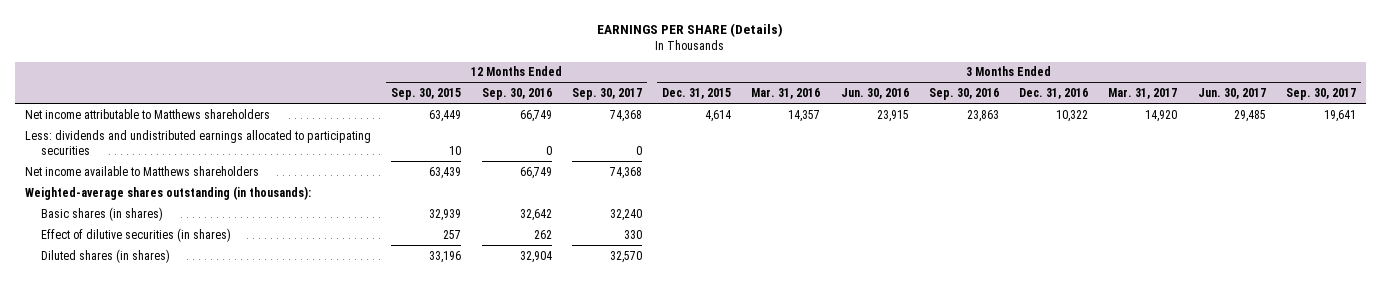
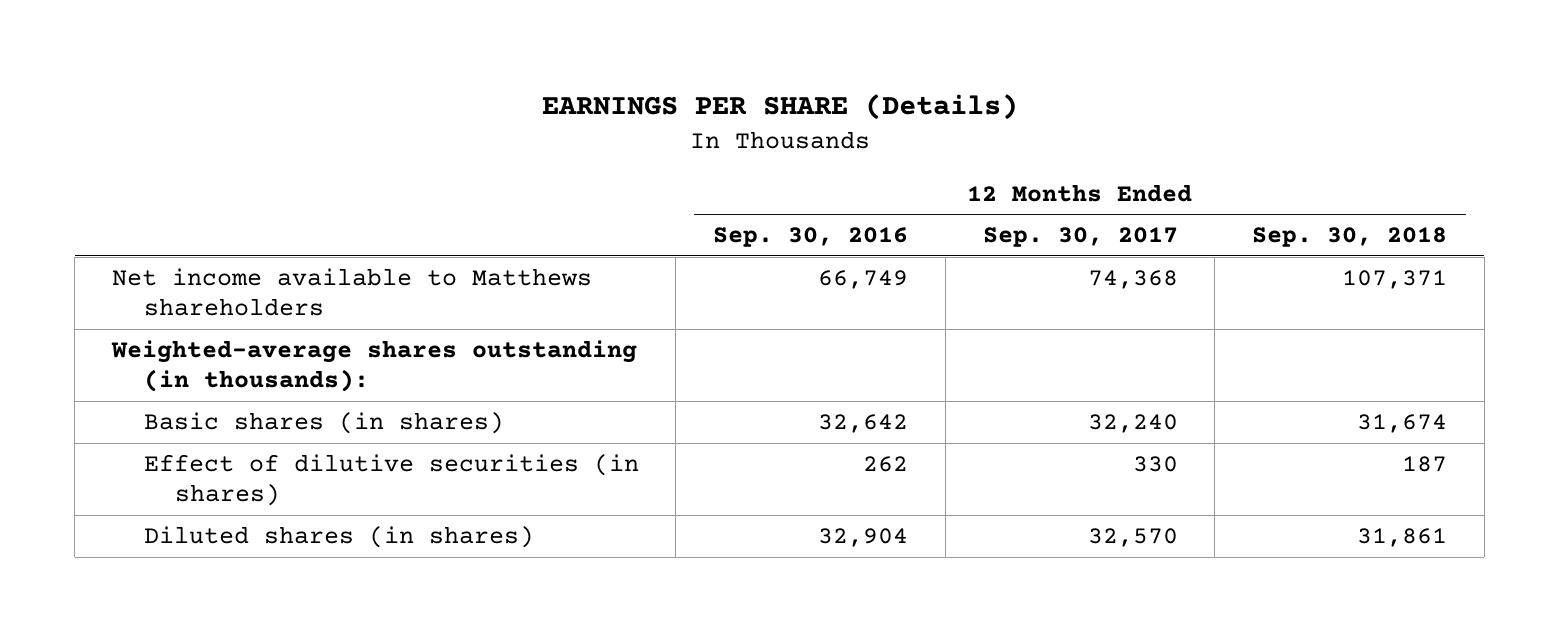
- | 12 Months Ended Sep. 30, 2015 | 12 Months Ended Sep. 30, 2016 | 12 Months Ended Sep. 30, 2017 | 3 Months Ended Dec. 31, 2015 | 3 Months Ended Mar. 31, 2016 | 3 Months Ended Jun. 30, 2016 | 3 Months Ended Sep. 30, 2016 | 3 Months Ended Dec. 31, 2016 | 3 Months Ended Mar. 31, 2017 | 3 Months Ended Jun. 30, 2017 | 3 Months Ended Sep. 30, 2017
+ | 12 Months Ended Sep. 30, 2016 | 12 Months Ended Sep. 30, 2017 | 12 Months Ended Sep. 30, 2018
- Net income attributable to Matthews shareholders | 63,449 | 66,749 | 74,368 | 4,614 | 14,357 | 23,915 | 23,863 | 10,322 | 14,920 | 29,485 | 19,641
- Less: dividends and undistributed earnings allocated to participating securities | 10 | 0 | 0 | | | | | | | |

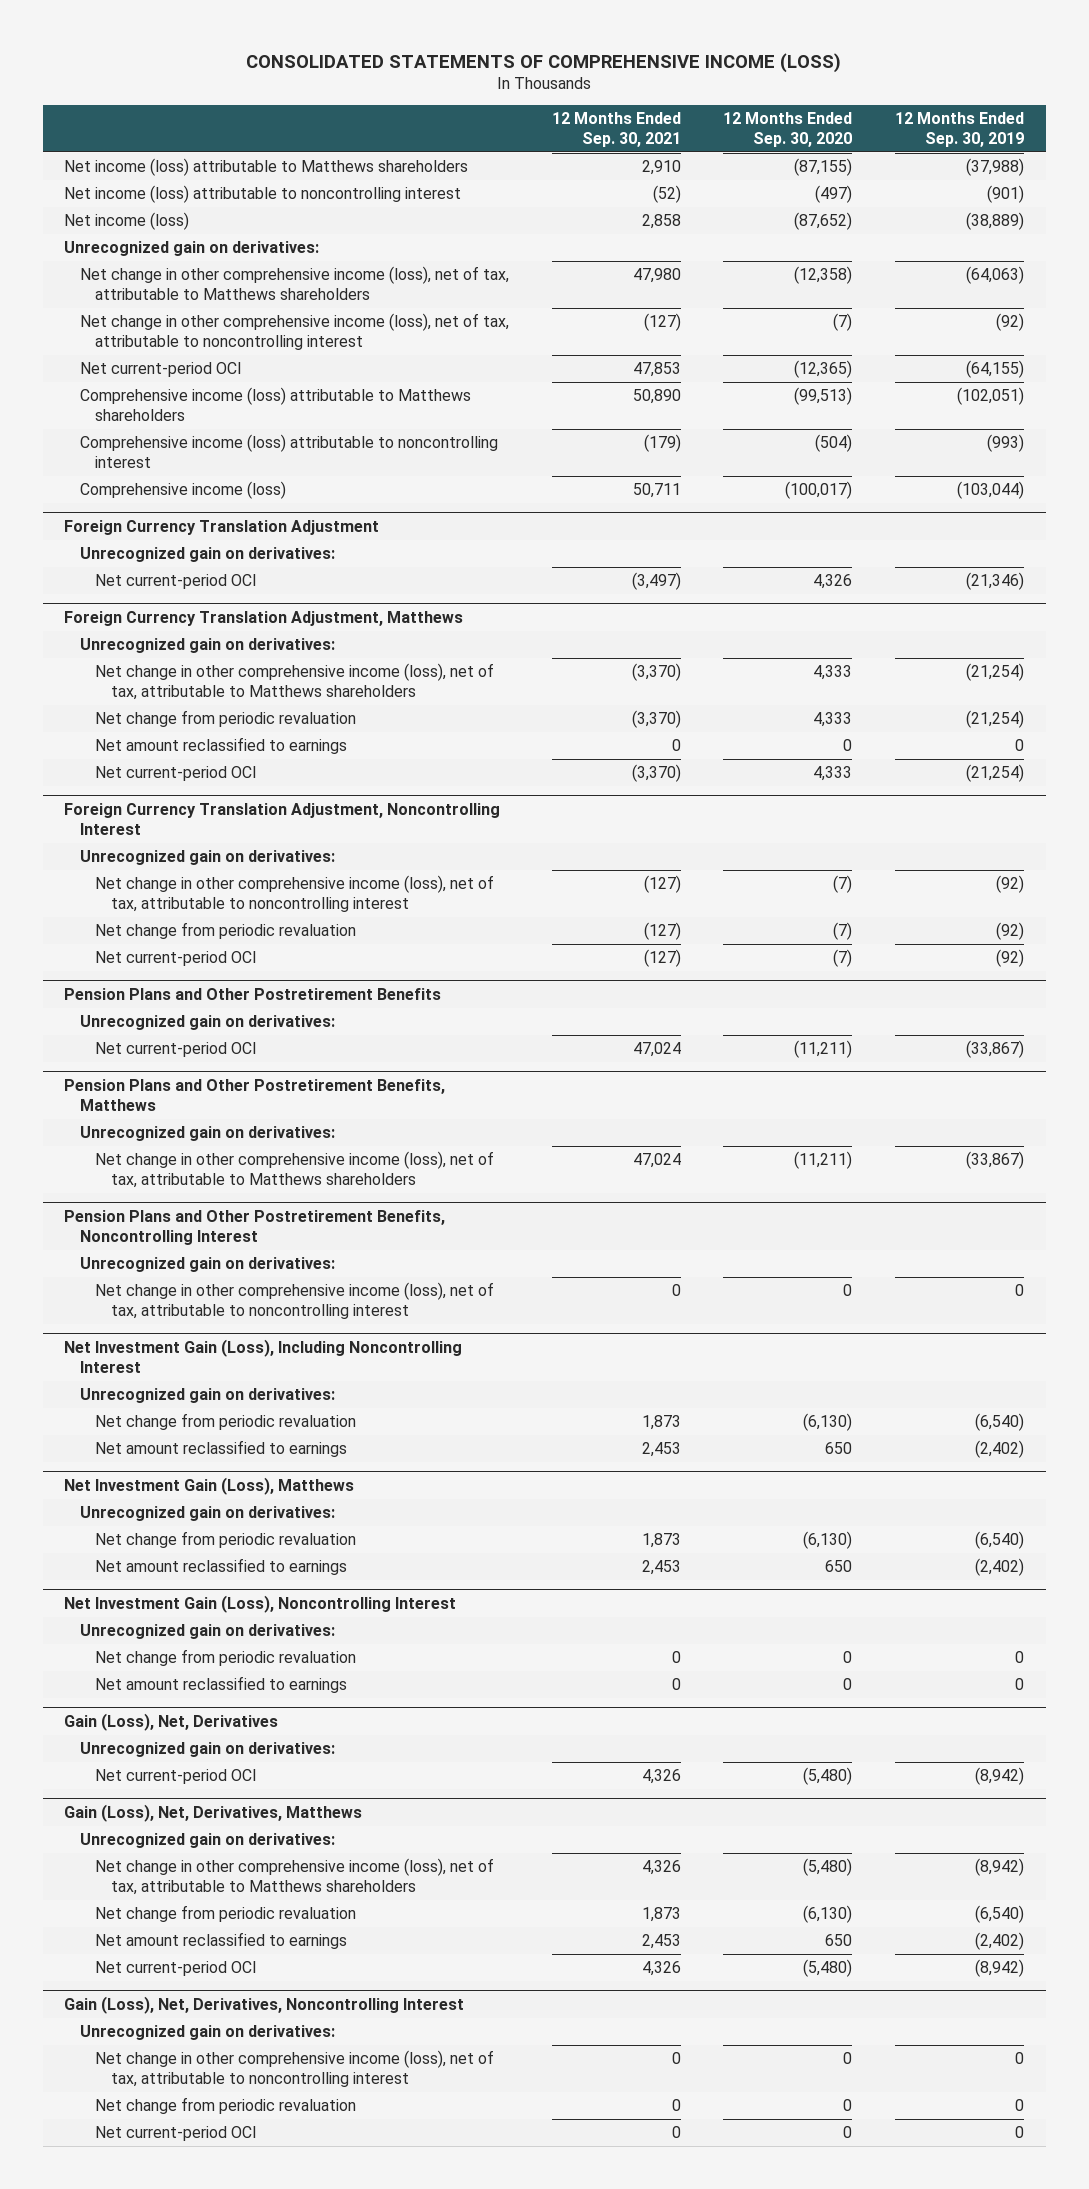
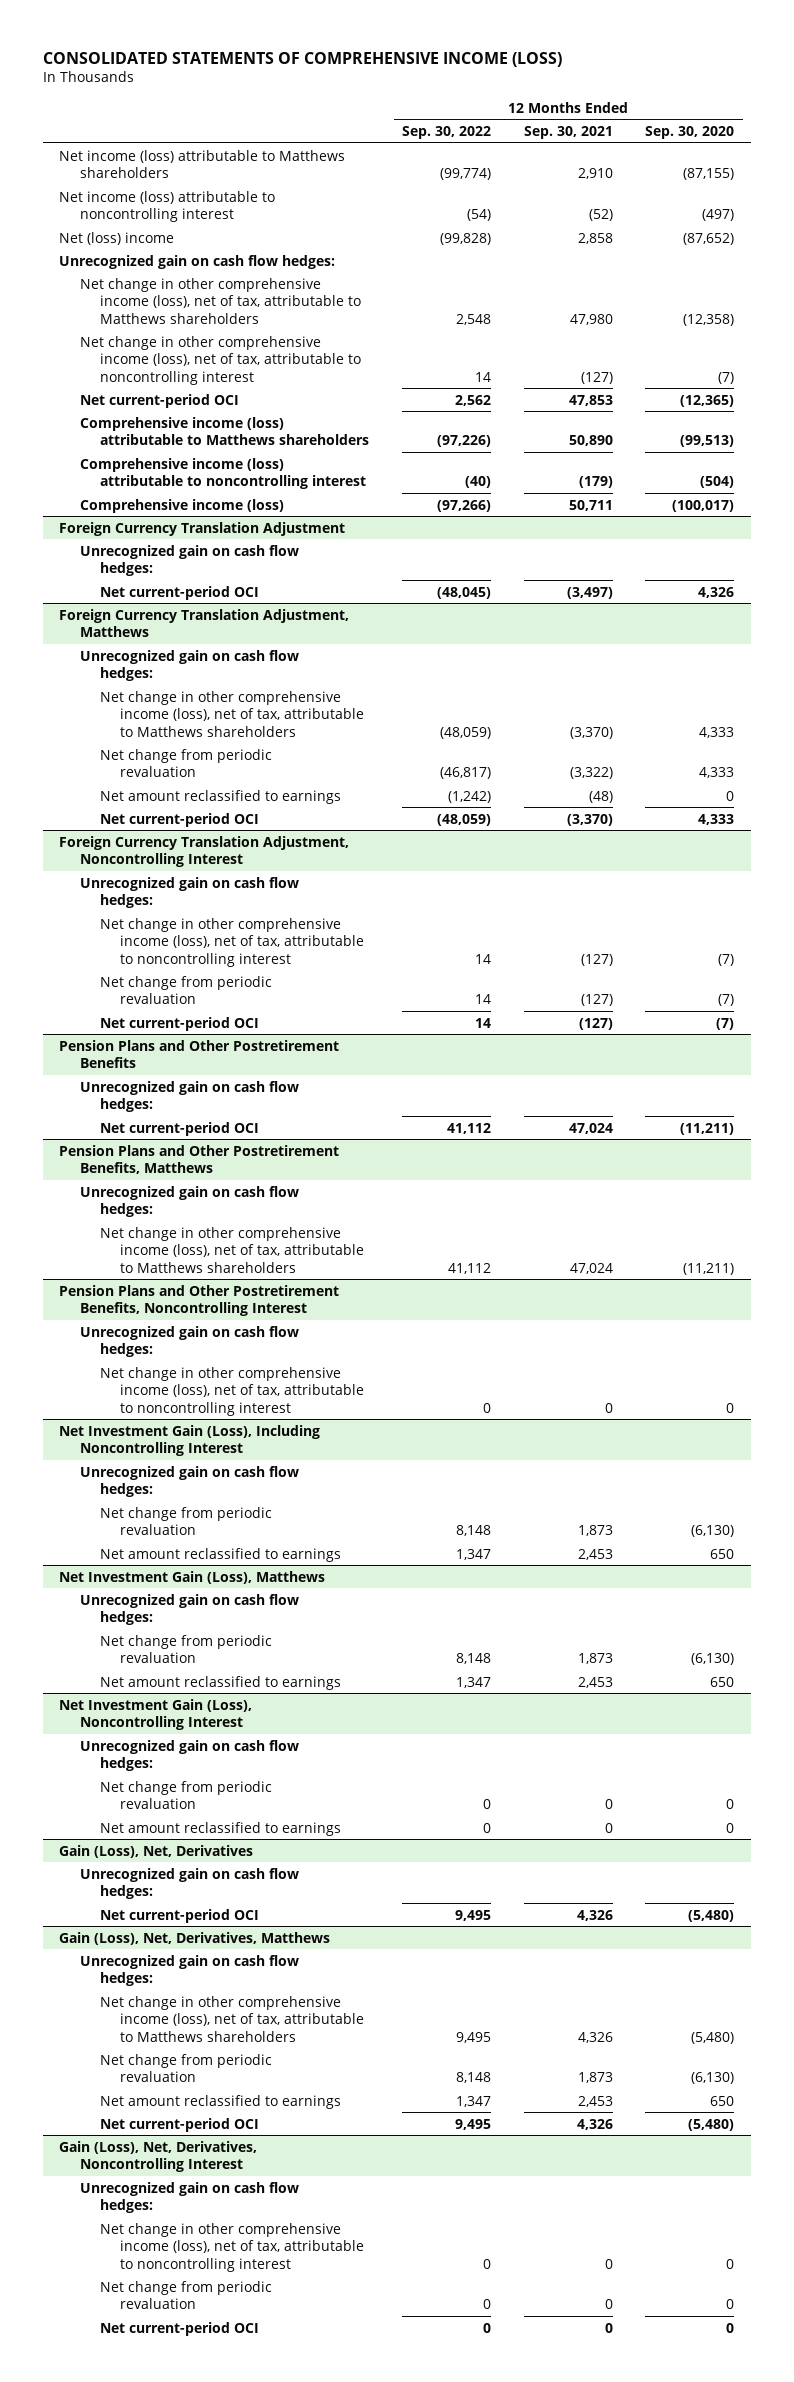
- | 12 Months Ended Sep. 30, 2021 | 12 Months Ended Sep. 30, 2020 | 12 Months Ended Sep. 30, 2019
+ | 12 Months Ended Sep. 30, 2022 | 12 Months Ended Sep. 30, 2021 | 12 Months Ended Sep. 30, 2020
- Net income (loss) | 2,858 | (87,652) | (38,889)
- Unrecognized gain on derivatives:
+ Net (loss) income | (99,828) | 2,858 | (87,652)
+ Unrecognized gain on cash flow hedges:
@ Foreign Currency Translation Adjustment
- Unrecognized gain on derivatives:
+ Unrecognized gain on cash flow hedges:
@ Foreign Currency Translation Adjustment, Matthews
- Unrecognized gain on derivatives:
+ Unrecognized gain on cash flow hedges:
- Net change from periodic revaluation | (3,370) | 4,333 | (21,254)
- Net amount reclassified to earnings | 0 | 0 | 0
+ Net change from periodic revaluation | (46,817) | (3,322) | 4,333
+ Net amount reclassified to earnings | (1,242) | (48) | 0
@ Foreign Currency Translation Adjustment, Noncontrolling Interest
- Unrecognized gain on derivatives:
+ Unrecognized gain on cash flow hedges:
@ Pension Plans and Other Postretirement Benefits
- Unrecognized gain on derivatives:
+ Unrecognized gain on cash flow hedges:
@ Pension Plans and Other Postretirement Benefits, Matthews
- Unrecognized gain on derivatives:
+ Unrecognized gain on cash flow hedges:
@ Pension Plans and Other Postretirement Benefits, Noncontrolling Interest
- Unrecognized gain on derivatives:
+ Unrecognized gain on cash flow hedges:
@ Net Investment Gain (Loss), Including Noncontrolling Interest
- Unrecognized gain on derivatives:
+ Unrecognized gain on cash flow hedges:
@ Net Investment Gain (Loss), Matthews
- Unrecognized gain on derivatives:
+ Unrecognized gain on cash flow hedges:
@ Net Investment Gain (Loss), Noncontrolling Interest
- Unrecognized gain on derivatives:
+ Unrecognized gain on cash flow hedges:
@ Gain (Loss), Net, Derivatives
- Unrecognized gain on derivatives:
+ Unrecognized gain on cash flow hedges:
@ Gain (Loss), Net, Derivatives, Matthews
- Unrecognized gain on derivatives:
+ Unrecognized gain on cash flow hedges:
@ Gain (Loss), Net, Derivatives, Noncontrolling Interest
- Unrecognized gain on derivatives:
+ Unrecognized gain on cash flow hedges:

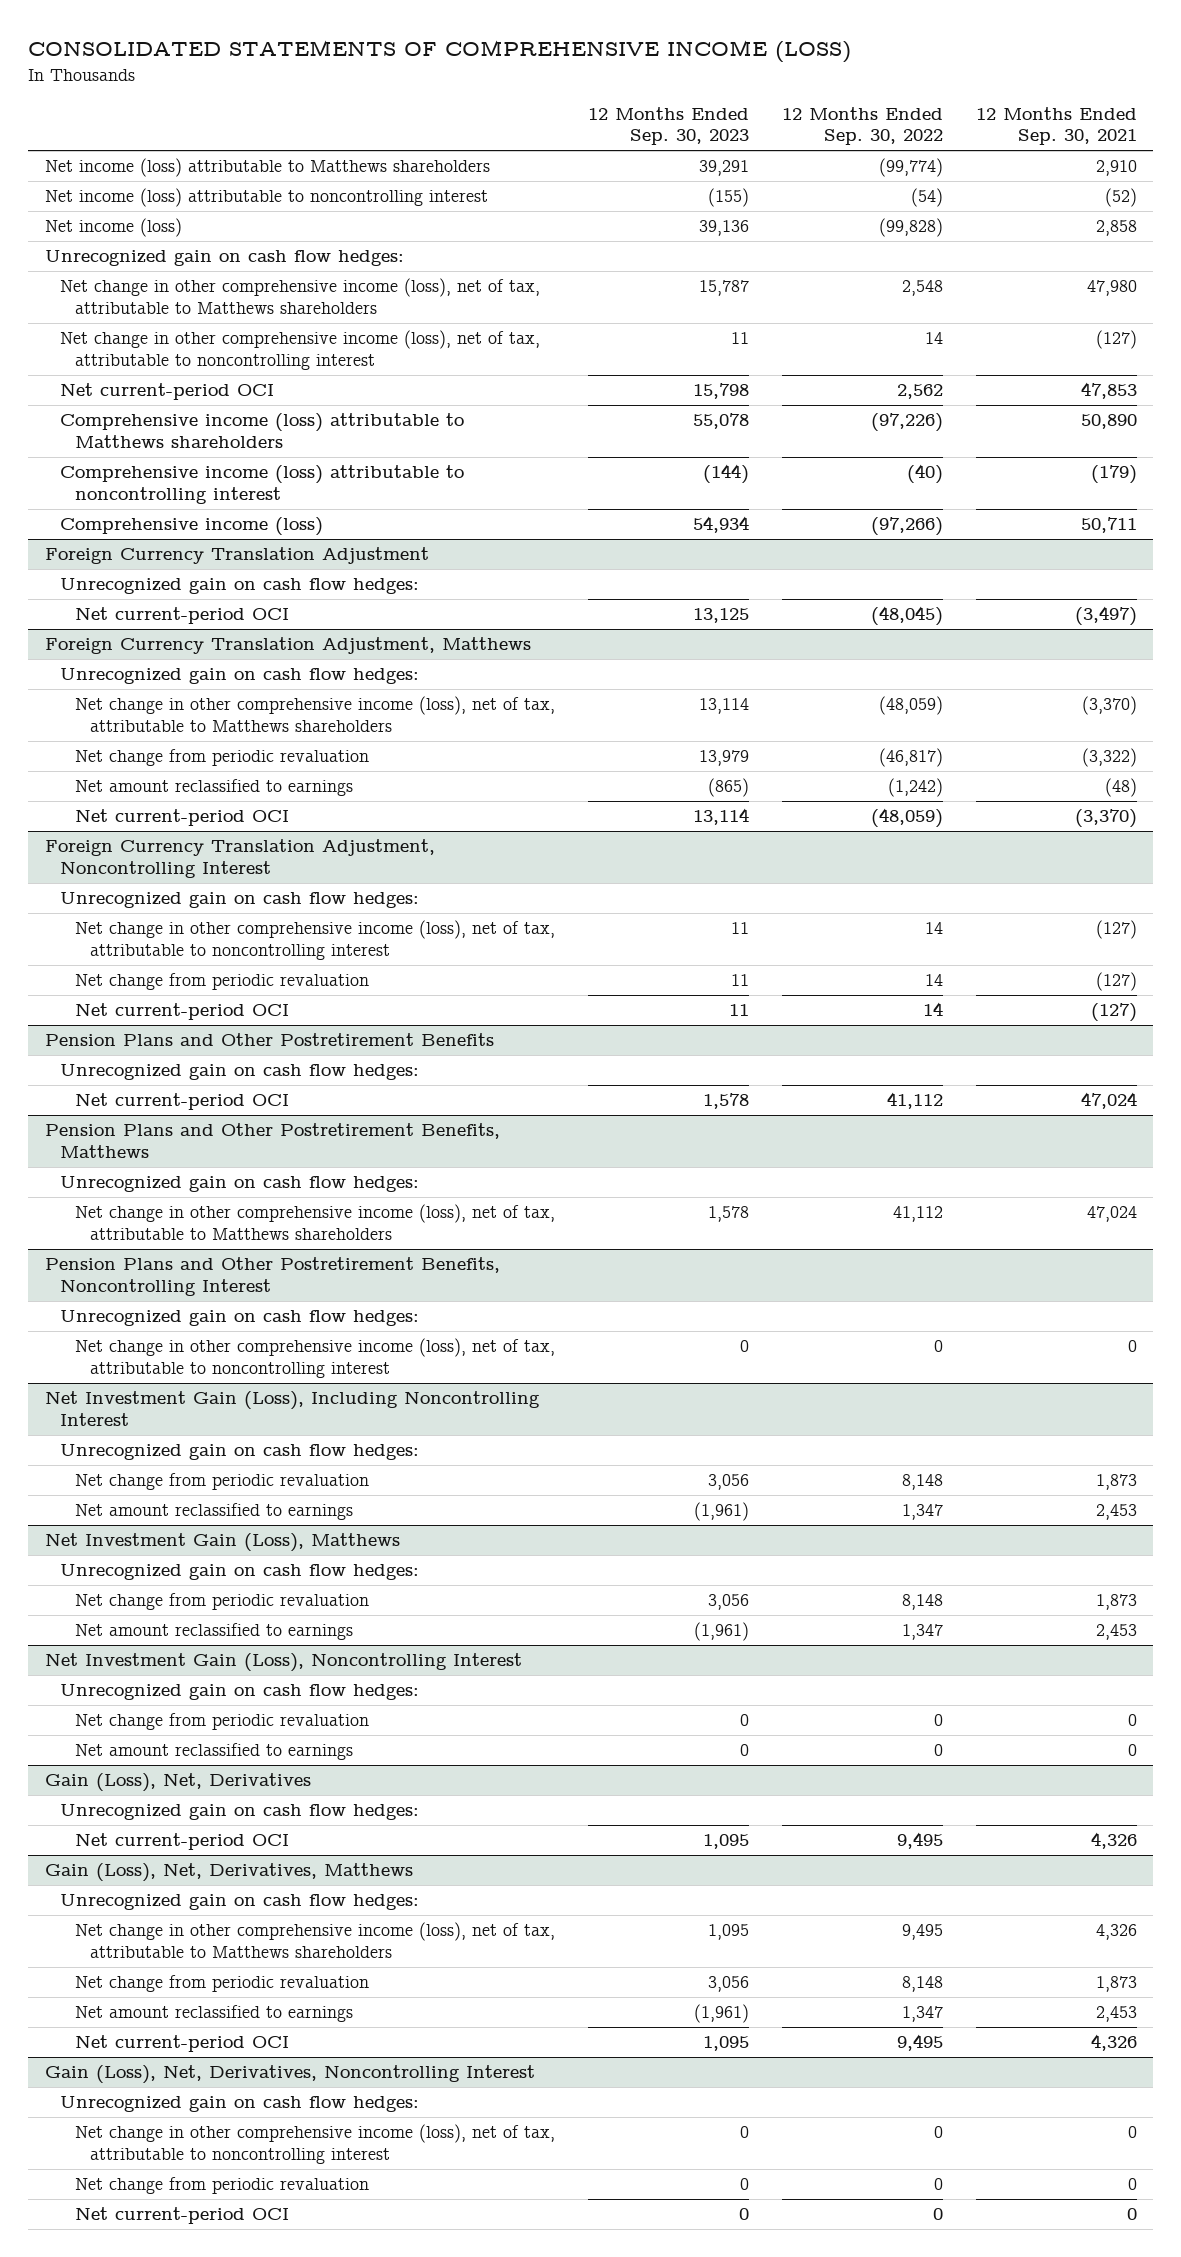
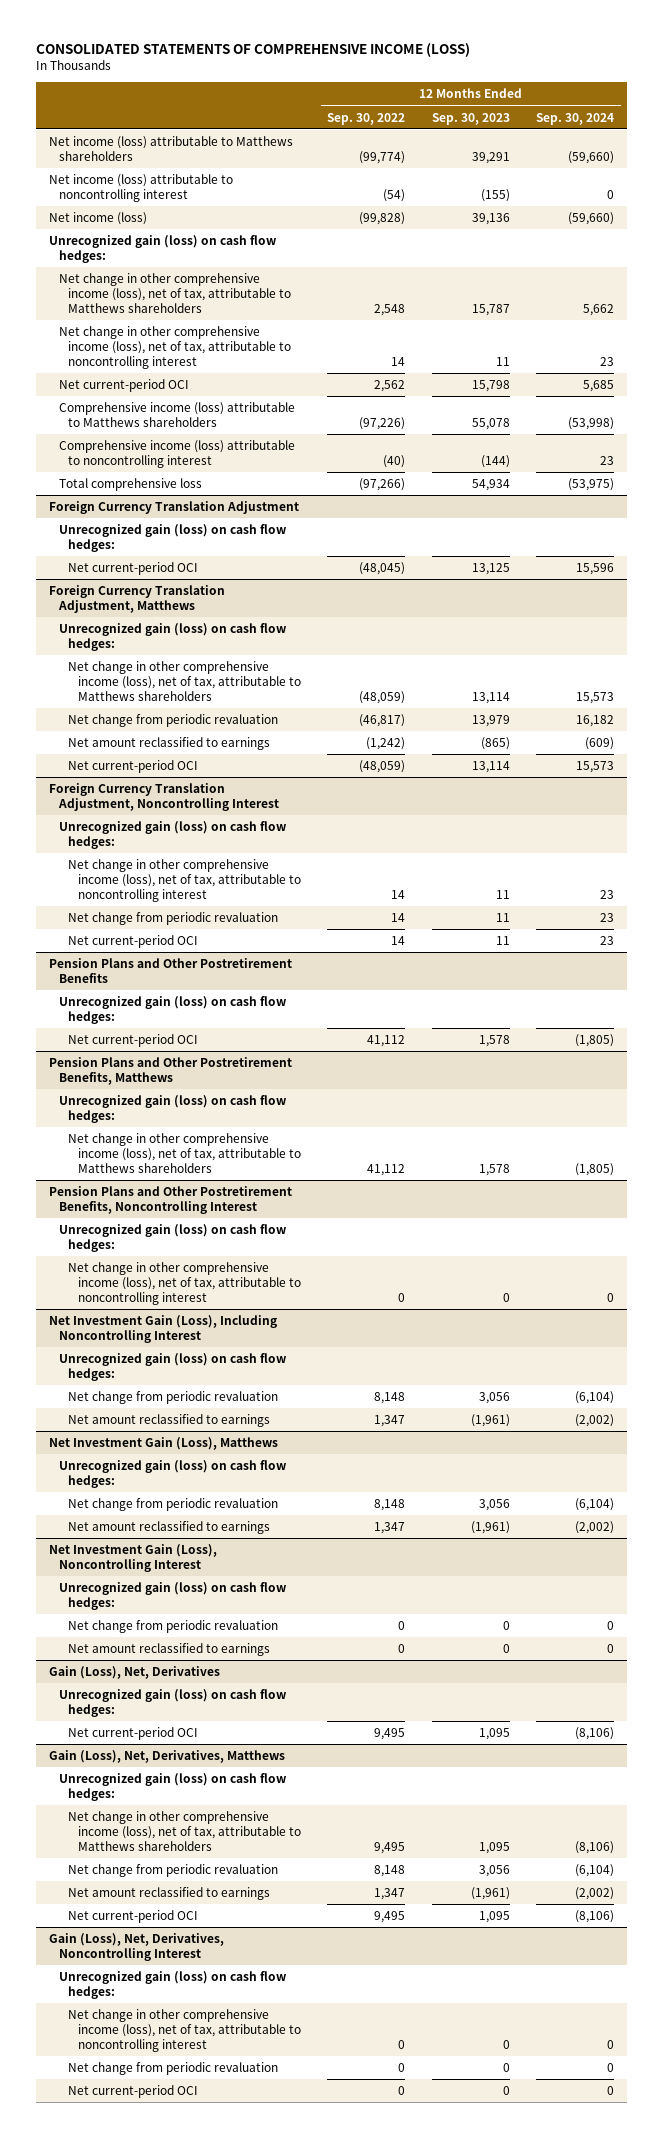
- | 12 Months Ended Sep. 30, 2023 | 12 Months Ended Sep. 30, 2022 | 12 Months Ended Sep. 30, 2021
+ | 12 Months Ended Sep. 30, 2022 | 12 Months Ended Sep. 30, 2023 | 12 Months Ended Sep. 30, 2024
- Unrecognized gain on cash flow hedges:
+ Unrecognized gain (loss) on cash flow hedges:
- Comprehensive income (loss) | 54,934 | (97,266) | 50,711
+ Total comprehensive loss | (97,266) | 54,934 | (53,975)
@ Foreign Currency Translation Adjustment
- Unrecognized gain on cash flow hedges:
+ Unrecognized gain (loss) on cash flow hedges:
@ Foreign Currency Translation Adjustment, Matthews
- Unrecognized gain on cash flow hedges:
+ Unrecognized gain (loss) on cash flow hedges:
@ Foreign Currency Translation Adjustment, Noncontrolling Interest
- Unrecognized gain on cash flow hedges:
+ Unrecognized gain (loss) on cash flow hedges:
@ Pension Plans and Other Postretirement Benefits
- Unrecognized gain on cash flow hedges:
+ Unrecognized gain (loss) on cash flow hedges:
@ Pension Plans and Other Postretirement Benefits, Matthews
- Unrecognized gain on cash flow hedges:
+ Unrecognized gain (loss) on cash flow hedges:
@ Pension Plans and Other Postretirement Benefits, Noncontrolling Interest
- Unrecognized gain on cash flow hedges:
+ Unrecognized gain (loss) on cash flow hedges:
@ Net Investment Gain (Loss), Including Noncontrolling Interest
- Unrecognized gain on cash flow hedges:
+ Unrecognized gain (loss) on cash flow hedges:
@ Net Investment Gain (Loss), Matthews
- Unrecognized gain on cash flow hedges:
+ Unrecognized gain (loss) on cash flow hedges:
@ Net Investment Gain (Loss), Noncontrolling Interest
- Unrecognized gain on cash flow hedges:
+ Unrecognized gain (loss) on cash flow hedges:
@ Gain (Loss), Net, Derivatives
- Unrecognized gain on cash flow hedges:
+ Unrecognized gain (loss) on cash flow hedges:
@ Gain (Loss), Net, Derivatives, Matthews
- Unrecognized gain on cash flow hedges:
+ Unrecognized gain (loss) on cash flow hedges:
@ Gain (Loss), Net, Derivatives, Noncontrolling Interest
- Unrecognized gain on cash flow hedges:
+ Unrecognized gain (loss) on cash flow hedges:

